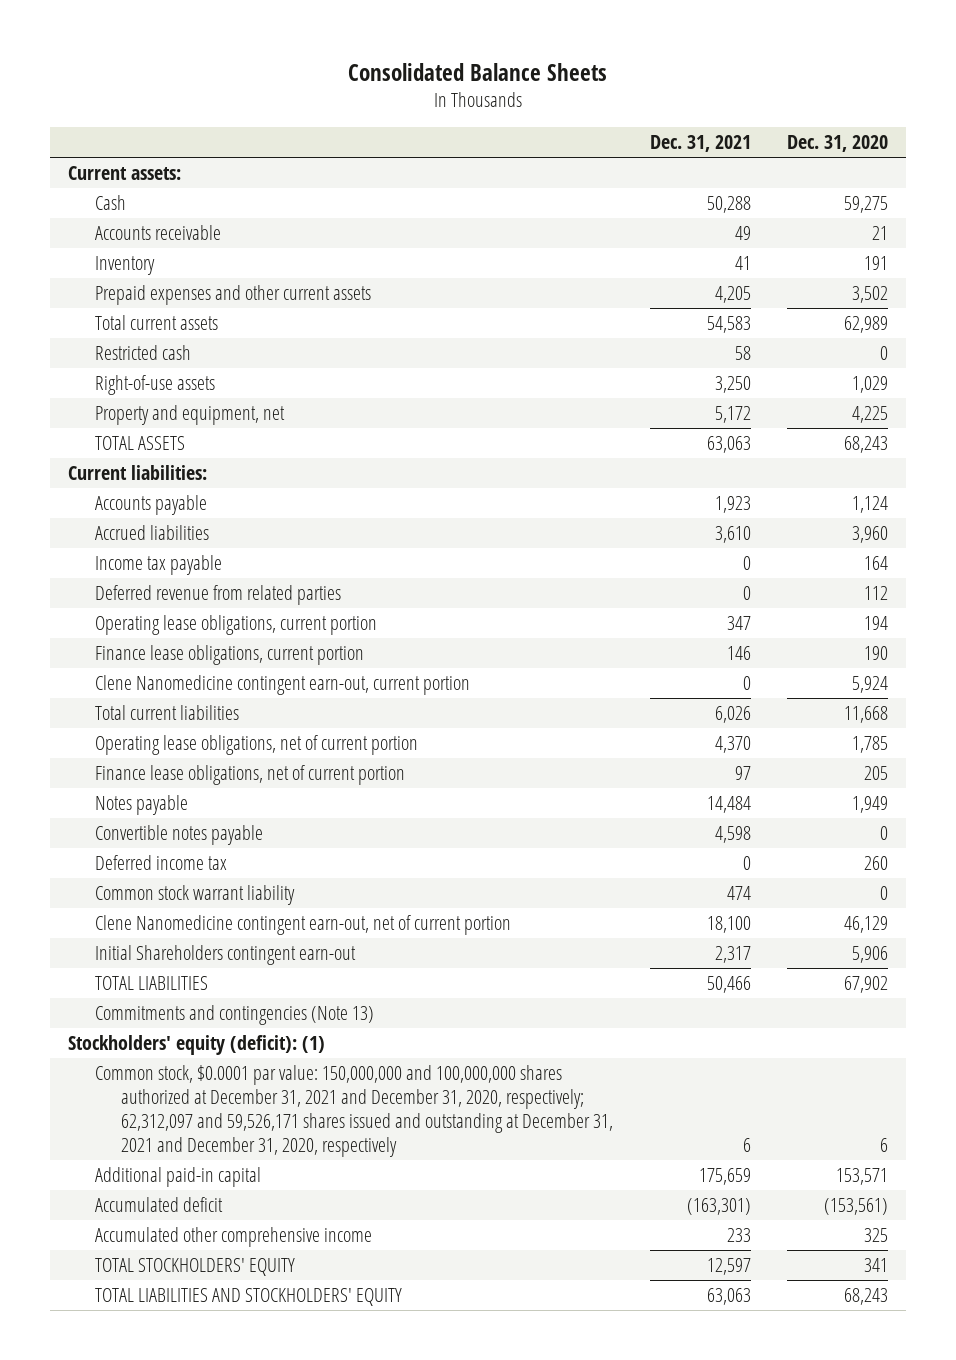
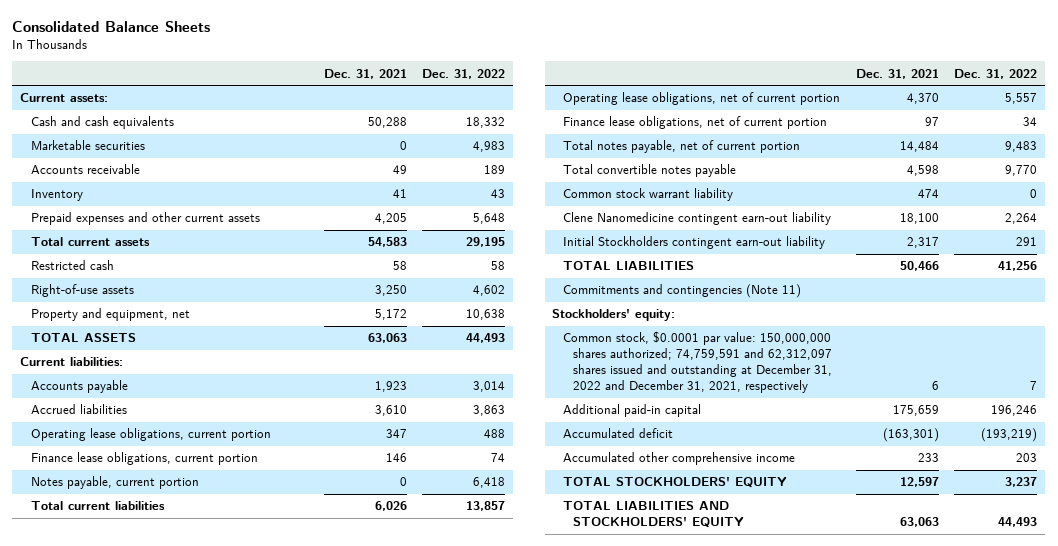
- | Dec. 31, 2021 | Dec. 31, 2020
+ | Dec. 31, 2021 | Dec. 31, 2022
- Cash | 50,288 | 59,275
+ Cash and cash equivalents | 50,288 | 18,332
+ Marketable securities | 0 | 4,983
- Income tax payable | 0 | 164
- Deferred revenue from related parties | 0 | 112
- Clene Nanomedicine contingent earn-out, current portion | 0 | 5,924
+ Notes payable, current portion | 0 | 6,418
- Notes payable | 14,484 | 1,949
- Convertible notes payable | 4,598 | 0
- Deferred income tax | 0 | 260
+ Total notes payable, net of current portion | 14,484 | 9,483
+ Total convertible notes payable | 4,598 | 9,770
- Clene Nanomedicine contingent earn-out, net of current portion | 18,100 | 46,129
- Initial Shareholders contingent earn-out | 2,317 | 5,906
+ Clene Nanomedicine contingent earn-out liability | 18,100 | 2,264
+ Initial Stockholders contingent earn-out liability | 2,317 | 291
- Commitments and contingencies (Note 13)
- Stockholders' equity (deficit): (1)
- Common stock, $0.0001 par value: 150,000,000 and 100,000,000 shares authorized at December 31, 2021 and December 31, 2020, respectively; 62,312,097 and 59,526,171 shares issued and outstanding at December 31, 2021 and December 31, 2020, respectively | 6 | 6
+ Commitments and contingencies (Note 11)
+ Stockholders' equity:
+ Common stock, $0.0001 par value: 150,000,000 shares authorized; 74,759,591 and 62,312,097 shares issued and outstanding at December 31, 2022 and December 31, 2021, respectively | 6 | 7

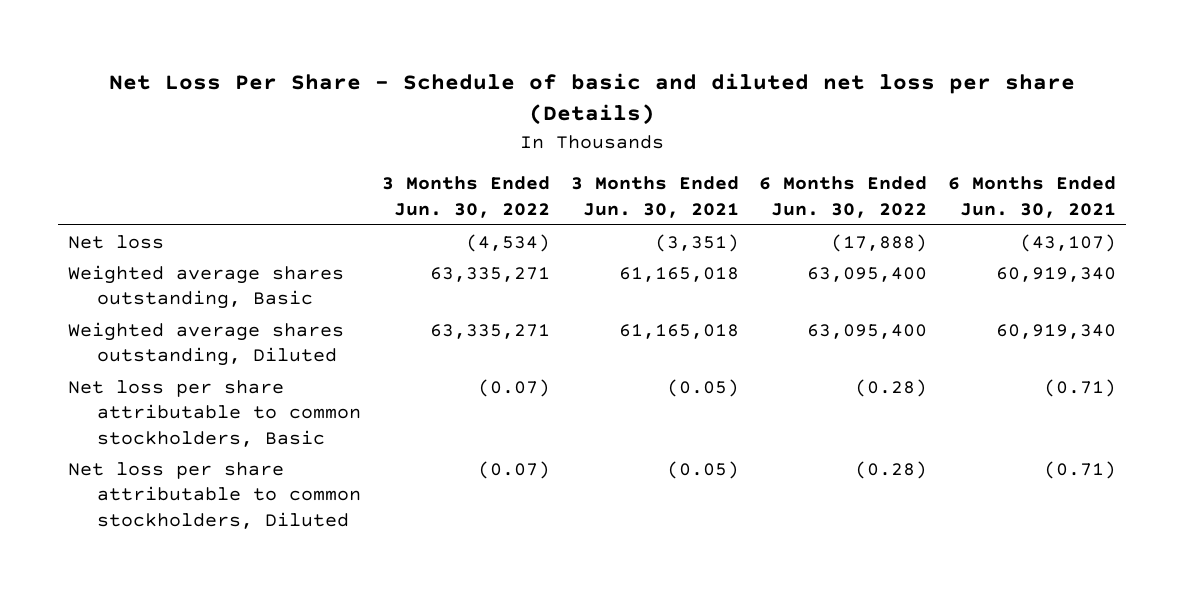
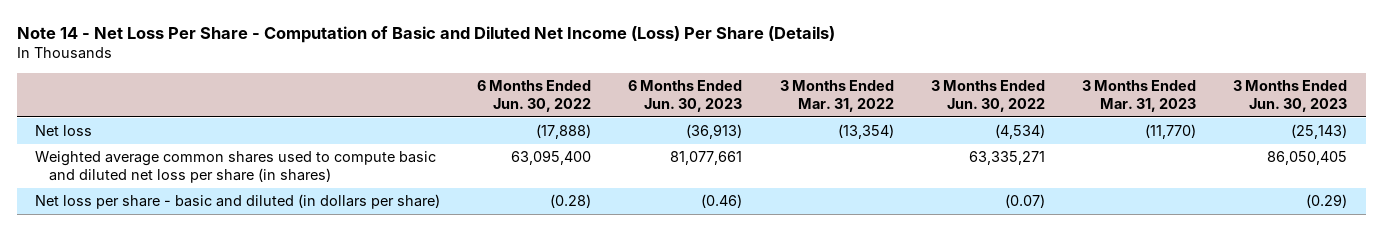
- Net Loss Per Share - Schedule of basic and diluted net loss per share (Details)
+ Note 14 - Net Loss Per Share - Computation of Basic and Diluted Net Income (Loss) Per Share (Details)
- | 3 Months Ended Jun. 30, 2022 | 3 Months Ended Jun. 30, 2021 | 6 Months Ended Jun. 30, 2022 | 6 Months Ended Jun. 30, 2021
+ | 6 Months Ended Jun. 30, 2022 | 6 Months Ended Jun. 30, 2023 | 3 Months Ended Mar. 31, 2022 | 3 Months Ended Jun. 30, 2022 | 3 Months Ended Mar. 31, 2023 | 3 Months Ended Jun. 30, 2023
- Weighted average shares outstanding, Basic | 63,335,271 | 61,165,018 | 63,095,400 | 60,919,340
- Weighted average shares outstanding, Diluted | 63,335,271 | 61,165,018 | 63,095,400 | 60,919,340
- Net loss per share attributable to common stockholders, Basic | (0.07) | (0.05) | (0.28) | (0.71)
- Net loss per share attributable to common stockholders, Diluted | (0.07) | (0.05) | (0.28) | (0.71)
+ Weighted average common shares used to compute basic and diluted net loss per share (in shares) | 63,095,400 | 81,077,661 | | 63,335,271 | | 86,050,405
+ Net loss per share - basic and diluted (in dollars per share) | (0.28) | (0.46) | | (0.07) | | (0.29)

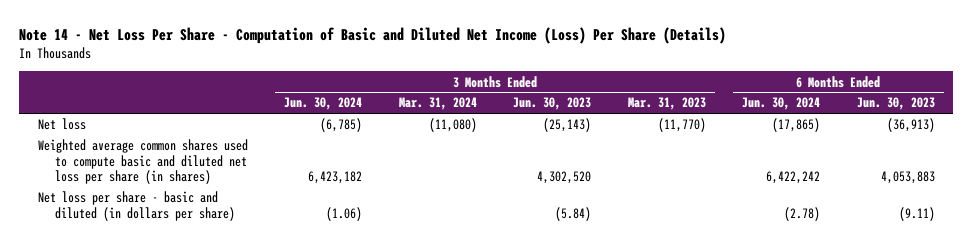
- | 6 Months Ended Jun. 30, 2022 | 6 Months Ended Jun. 30, 2023 | 3 Months Ended Mar. 31, 2022 | 3 Months Ended Jun. 30, 2022 | 3 Months Ended Mar. 31, 2023 | 3 Months Ended Jun. 30, 2023
+ | 3 Months Ended Jun. 30, 2024 | 3 Months Ended Mar. 31, 2024 | 3 Months Ended Jun. 30, 2023 | 3 Months Ended Mar. 31, 2023 | 6 Months Ended Jun. 30, 2024 | 6 Months Ended Jun. 30, 2023
- Weighted average common shares used to compute basic and diluted net loss per share (in shares) | 63,095,400 | 81,077,661 | | 63,335,271 | | 86,050,405
- Net loss per share - basic and diluted (in dollars per share) | (0.28) | (0.46) | | (0.07) | | (0.29)
+ Weighted average common shares used to compute basic and diluted net loss per share (in shares) | 6,423,182 | | 4,302,520 | | 6,422,242 | 4,053,883
+ Net loss per share - basic and diluted (in dollars per share) | (1.06) | | (5.84) | | (2.78) | (9.11)

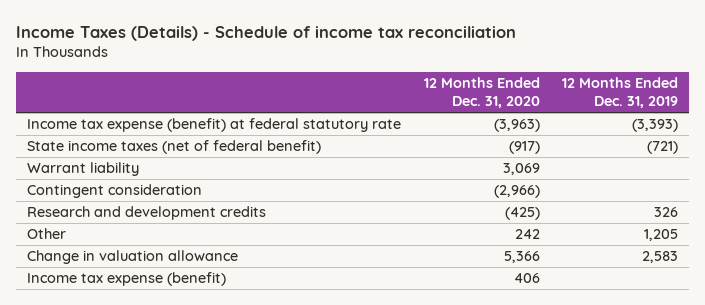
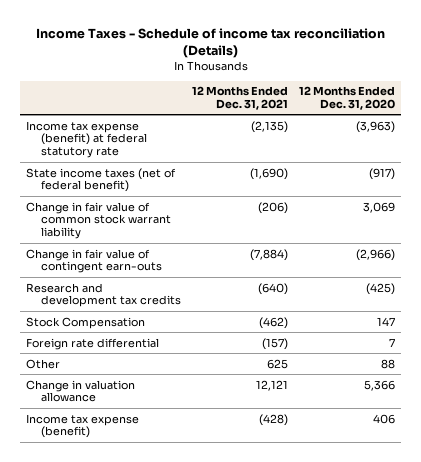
- Income Taxes (Details) - Schedule of income tax reconciliation
+ Income Taxes - Schedule of income tax reconciliation (Details)
- | 12 Months Ended Dec. 31, 2020 | 12 Months Ended Dec. 31, 2019
+ | 12 Months Ended Dec. 31, 2021 | 12 Months Ended Dec. 31, 2020
- Warrant liability | 3,069 |
- Contingent consideration | (2,966) |
- Research and development credits | (425) | 326
- Other | 242 | 1,205
+ Change in fair value of common stock warrant liability | (206) | 3,069
+ Change in fair value of contingent earn-outs | (7,884) | (2,966)
+ Research and development tax credits | (640) | (425)
+ Stock Compensation | (462) | 147
+ Foreign rate differential | (157) | 7
+ Other | 625 | 88

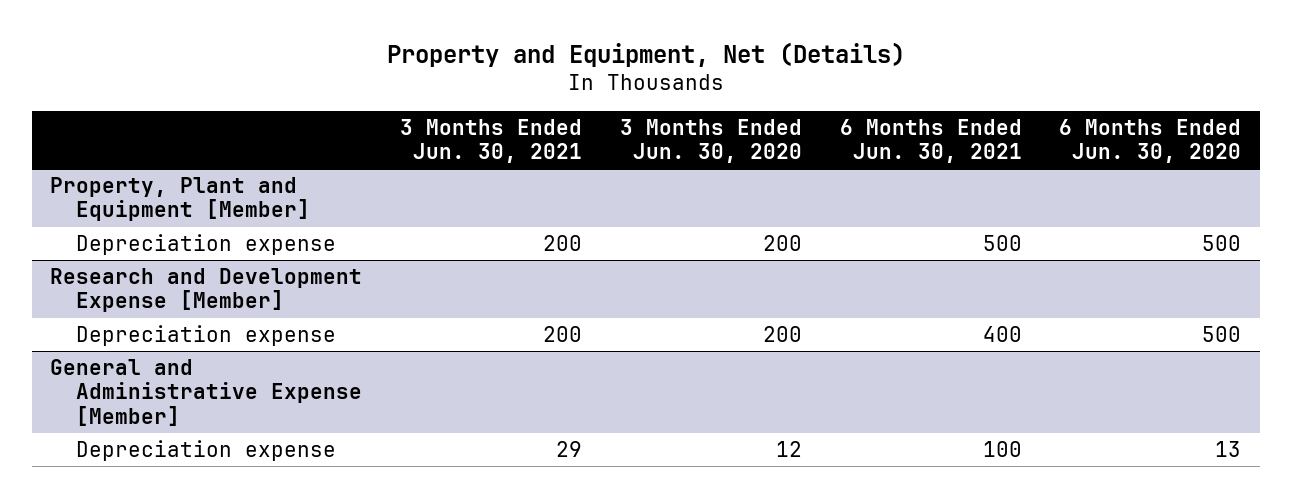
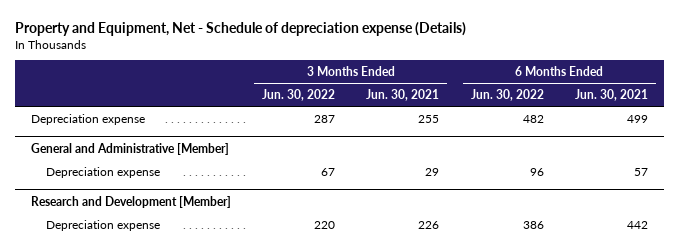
- Property and Equipment, Net (Details)
+ Property and Equipment, Net - Schedule of depreciation expense (Details)
- | 3 Months Ended Jun. 30, 2021 | 3 Months Ended Jun. 30, 2020 | 6 Months Ended Jun. 30, 2021 | 6 Months Ended Jun. 30, 2020
+ | 3 Months Ended Jun. 30, 2022 | 3 Months Ended Jun. 30, 2021 | 6 Months Ended Jun. 30, 2022 | 6 Months Ended Jun. 30, 2021
- Property, Plant and Equipment [Member]
- Depreciation expense | 200 | 200 | 500 | 500
- Research and Development Expense [Member]
- Depreciation expense | 200 | 200 | 400 | 500
- General and Administrative Expense [Member]
- Depreciation expense | 29 | 12 | 100 | 13
+ Depreciation expense | 287 | 255 | 482 | 499
+ General and Administrative [Member]
+ Depreciation expense | 67 | 29 | 96 | 57
+ Research and Development [Member]
+ Depreciation expense | 220 | 226 | 386 | 442

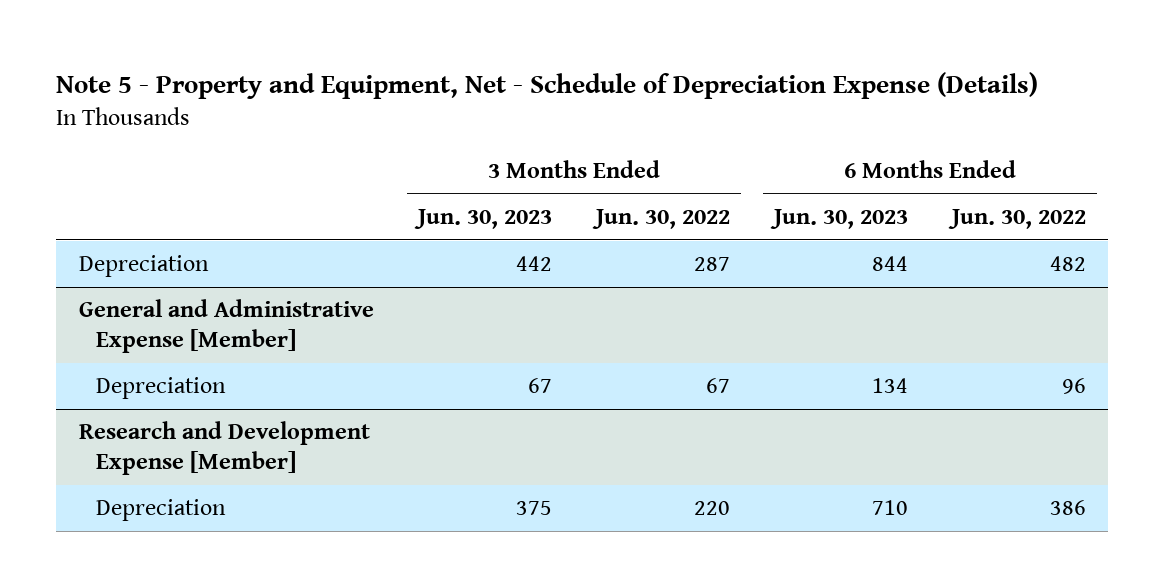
- Property and Equipment, Net - Schedule of depreciation expense (Details)
+ Note 5 - Property and Equipment, Net - Schedule of Depreciation Expense (Details)
- | 3 Months Ended Jun. 30, 2022 | 3 Months Ended Jun. 30, 2021 | 6 Months Ended Jun. 30, 2022 | 6 Months Ended Jun. 30, 2021
+ | 3 Months Ended Jun. 30, 2023 | 3 Months Ended Jun. 30, 2022 | 6 Months Ended Jun. 30, 2023 | 6 Months Ended Jun. 30, 2022
- Depreciation expense | 287 | 255 | 482 | 499
- General and Administrative [Member]
- Depreciation expense | 67 | 29 | 96 | 57
- Research and Development [Member]
- Depreciation expense | 220 | 226 | 386 | 442
+ Depreciation | 442 | 287 | 844 | 482
+ General and Administrative Expense [Member]
+ Depreciation | 67 | 67 | 134 | 96
+ Research and Development Expense [Member]
+ Depreciation | 375 | 220 | 710 | 386

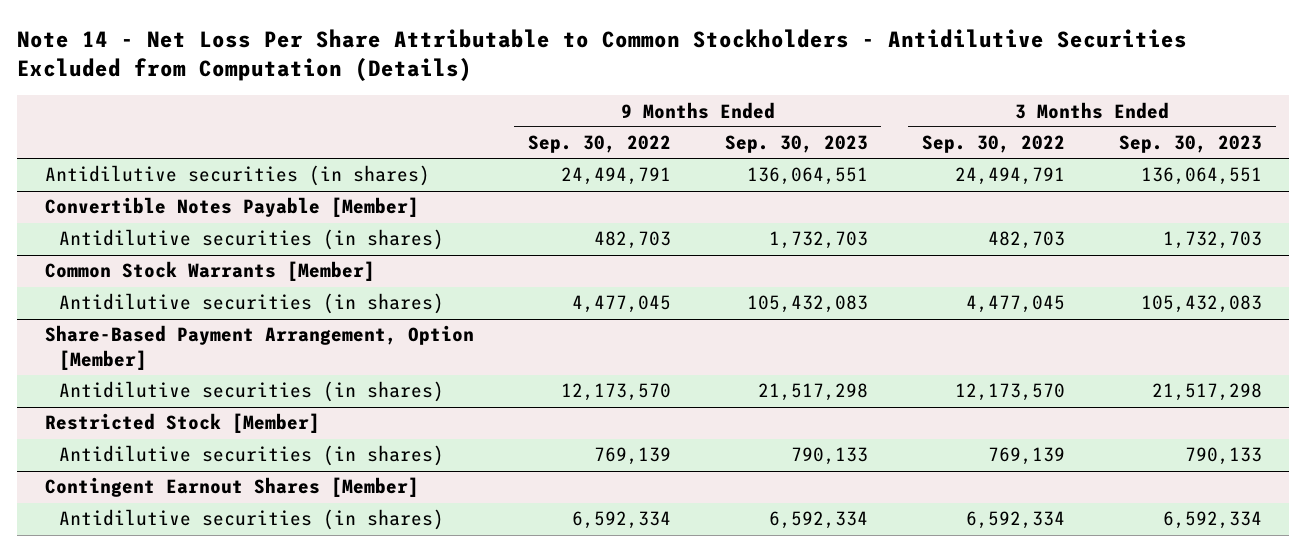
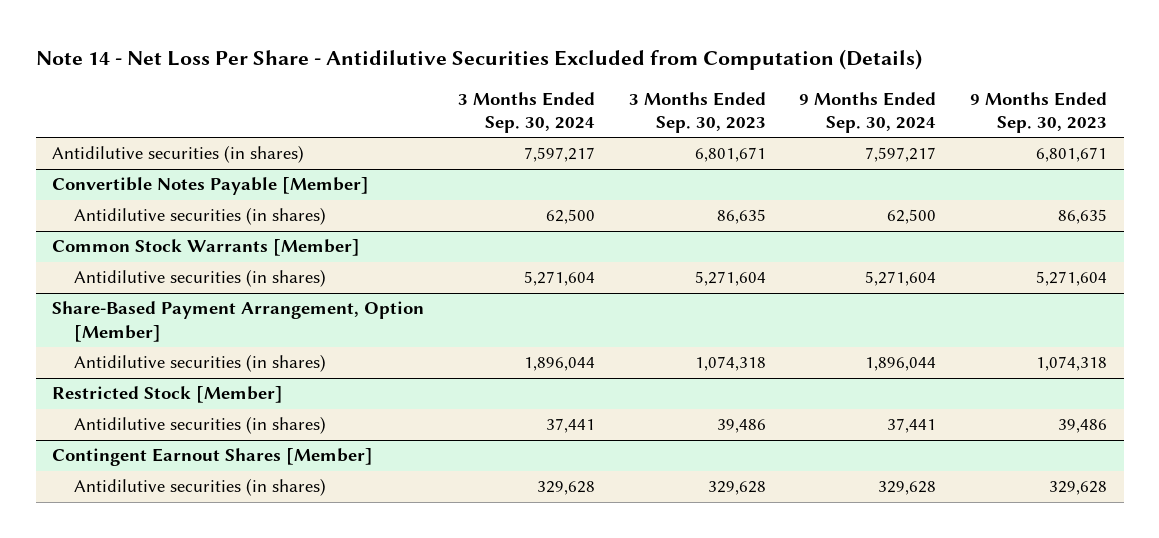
- Note 14 - Net Loss Per Share Attributable to Common Stockholders - Antidilutive Securities Excluded from Computation (Details)
+ Note 14 - Net Loss Per Share - Antidilutive Securities Excluded from Computation (Details)
- | 9 Months Ended Sep. 30, 2022 | 9 Months Ended Sep. 30, 2023 | 3 Months Ended Sep. 30, 2022 | 3 Months Ended Sep. 30, 2023
+ | 3 Months Ended Sep. 30, 2024 | 3 Months Ended Sep. 30, 2023 | 9 Months Ended Sep. 30, 2024 | 9 Months Ended Sep. 30, 2023
- Antidilutive securities (in shares) | 24,494,791 | 136,064,551 | 24,494,791 | 136,064,551
+ Antidilutive securities (in shares) | 7,597,217 | 6,801,671 | 7,597,217 | 6,801,671
@ Convertible Notes Payable [Member]
- Antidilutive securities (in shares) | 482,703 | 1,732,703 | 482,703 | 1,732,703
+ Antidilutive securities (in shares) | 62,500 | 86,635 | 62,500 | 86,635
@ Common Stock Warrants [Member]
- Antidilutive securities (in shares) | 4,477,045 | 105,432,083 | 4,477,045 | 105,432,083
+ Antidilutive securities (in shares) | 5,271,604 | 5,271,604 | 5,271,604 | 5,271,604
@ Share-Based Payment Arrangement, Option [Member]
- Antidilutive securities (in shares) | 12,173,570 | 21,517,298 | 12,173,570 | 21,517,298
+ Antidilutive securities (in shares) | 1,896,044 | 1,074,318 | 1,896,044 | 1,074,318
@ Restricted Stock [Member]
- Antidilutive securities (in shares) | 769,139 | 790,133 | 769,139 | 790,133
+ Antidilutive securities (in shares) | 37,441 | 39,486 | 37,441 | 39,486
@ Contingent Earnout Shares [Member]
- Antidilutive securities (in shares) | 6,592,334 | 6,592,334 | 6,592,334 | 6,592,334
+ Antidilutive securities (in shares) | 329,628 | 329,628 | 329,628 | 329,628

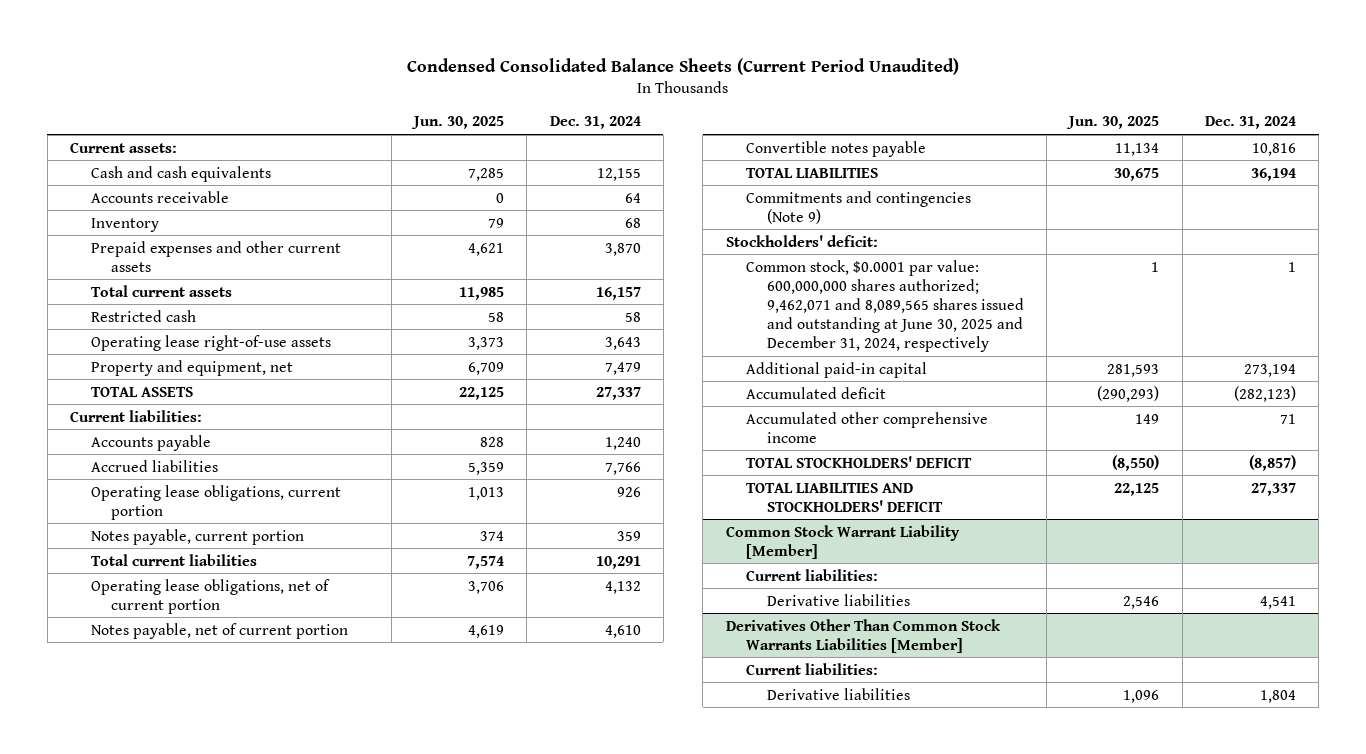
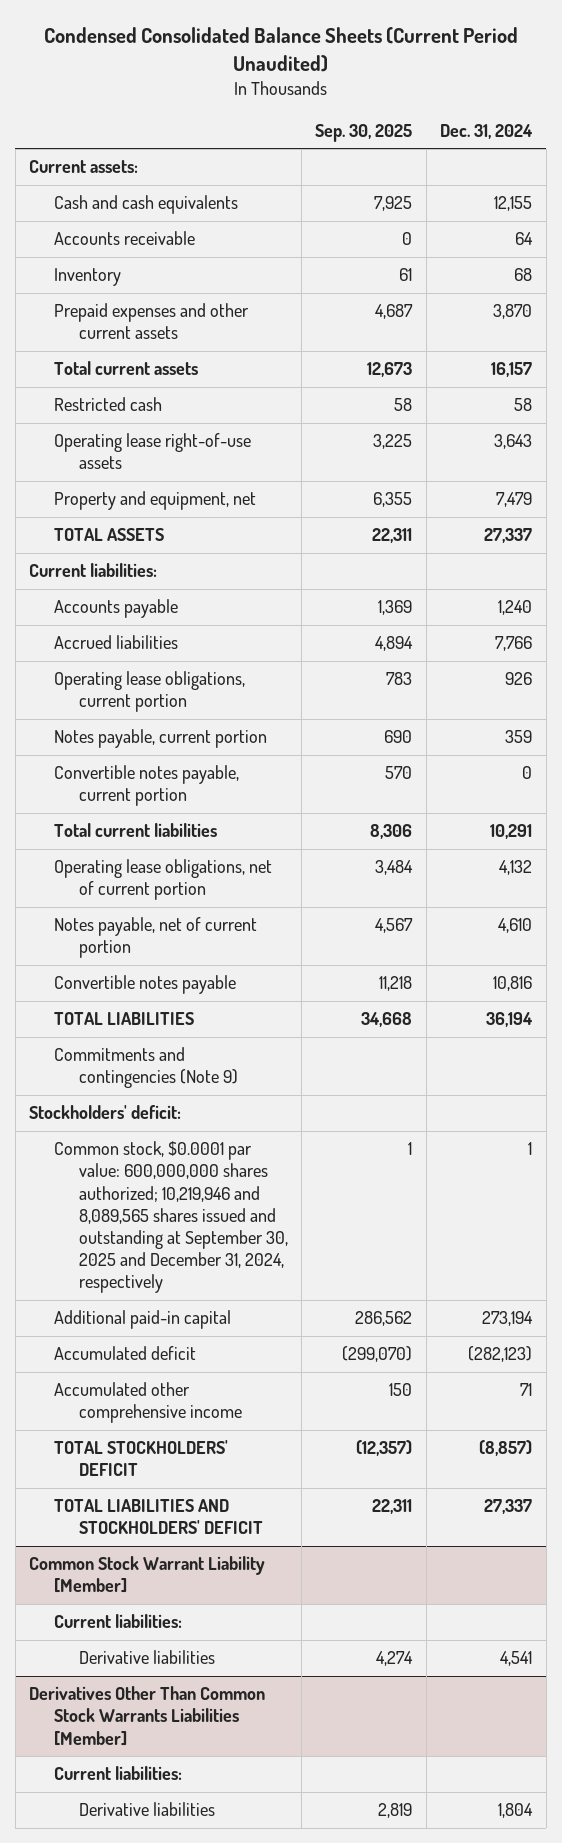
- | Jun. 30, 2025 | Dec. 31, 2024
+ | Sep. 30, 2025 | Dec. 31, 2024
+ Convertible notes payable, current portion | 570 | 0
- Common stock, $0.0001 par value: 600,000,000 shares authorized; 9,462,071 and 8,089,565 shares issued and outstanding at June 30, 2025 and December 31, 2024, respectively | 1 | 1
+ Common stock, $0.0001 par value: 600,000,000 shares authorized; 10,219,946 and 8,089,565 shares issued and outstanding at September 30, 2025 and December 31, 2024, respectively | 1 | 1

